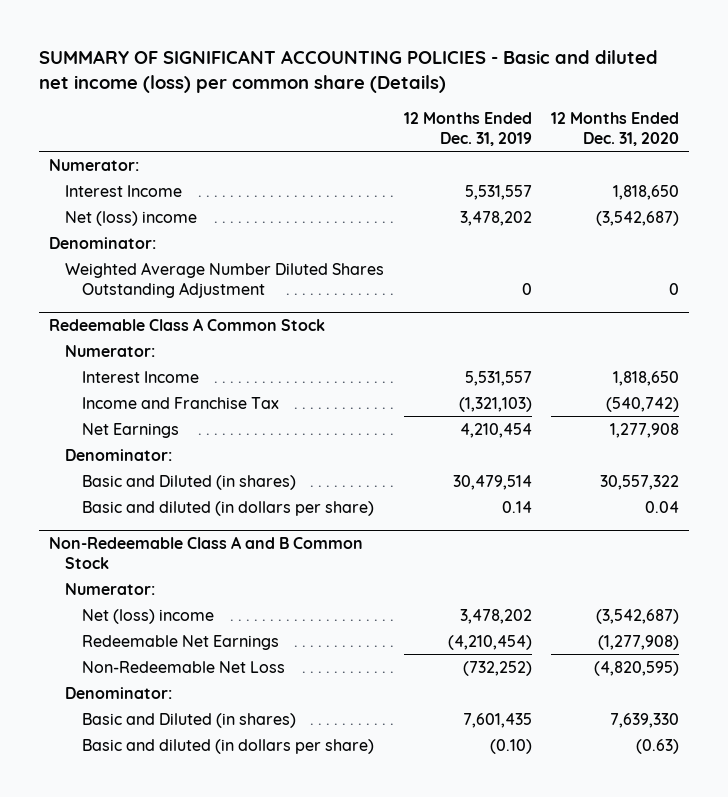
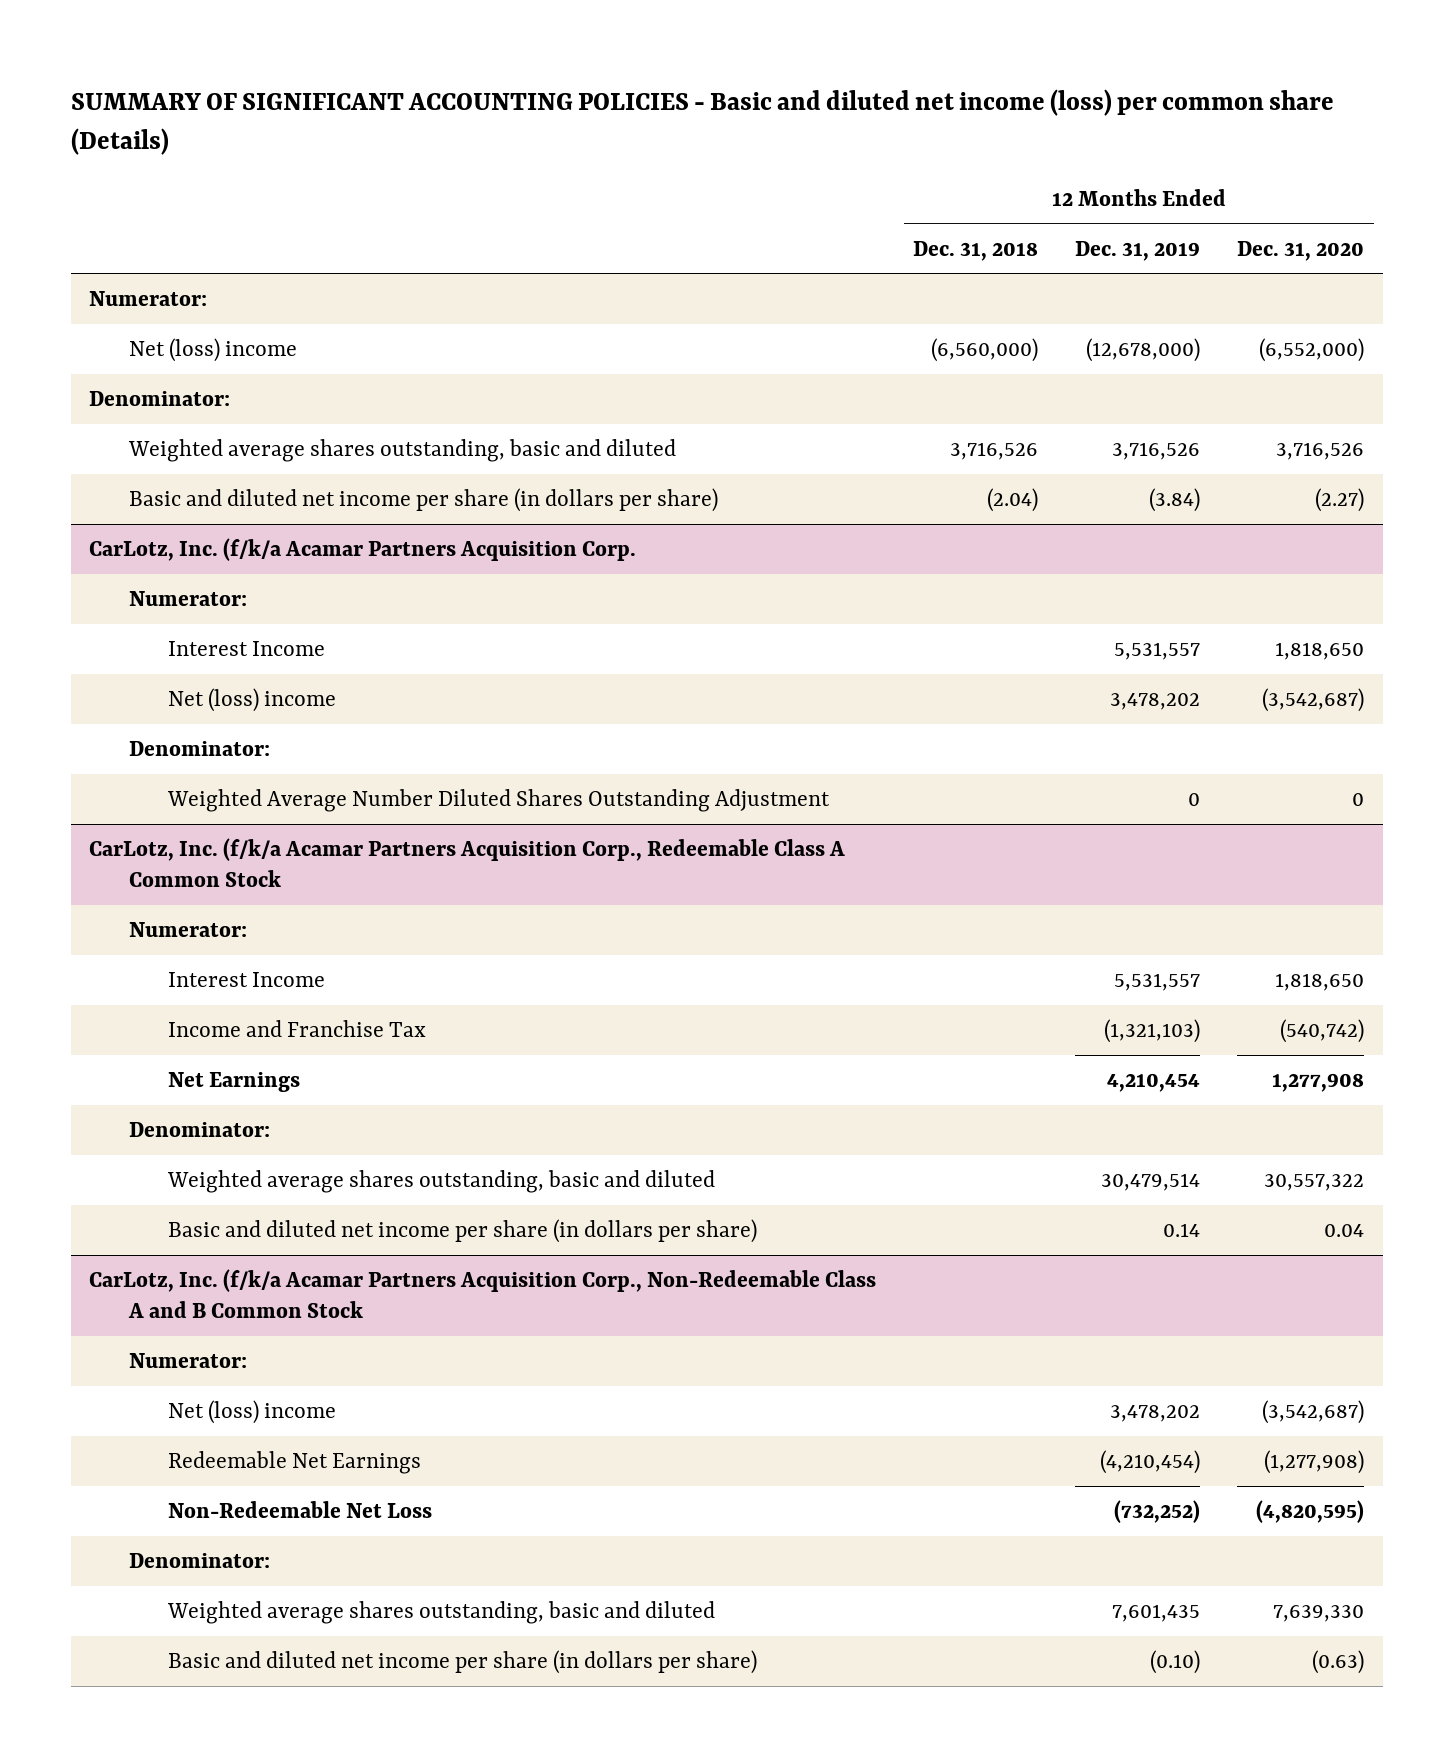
- | 12 Months Ended Dec. 31, 2019 | 12 Months Ended Dec. 31, 2020
+ | 12 Months Ended Dec. 31, 2018 | 12 Months Ended Dec. 31, 2019 | 12 Months Ended Dec. 31, 2020
+ Net (loss) income | (6,560,000) | (12,678,000) | (6,552,000)
+ Denominator:
+ Weighted average shares outstanding, basic and diluted | 3,716,526 | 3,716,526 | 3,716,526
+ Basic and diluted net income per share (in dollars per share) | (2.04) | (3.84) | (2.27)
+ CarLotz, Inc. (f/k/a Acamar Partners Acquisition Corp.
+ Numerator:
- Redeemable Class A Common Stock
+ CarLotz, Inc. (f/k/a Acamar Partners Acquisition Corp., Redeemable Class A Common Stock
- Basic and Diluted (in shares) | 30,479,514 | 30,557,322
- Basic and diluted (in dollars per share) | 0.14 | 0.04
- Non-Redeemable Class A and B Common Stock
+ Weighted average shares outstanding, basic and diluted | | 30,479,514 | 30,557,322
+ Basic and diluted net income per share (in dollars per share) | | 0.14 | 0.04
+ CarLotz, Inc. (f/k/a Acamar Partners Acquisition Corp., Non-Redeemable Class A and B Common Stock
- Basic and Diluted (in shares) | 7,601,435 | 7,639,330
- Basic and diluted (in dollars per share) | (0.10) | (0.63)
+ Weighted average shares outstanding, basic and diluted | | 7,601,435 | 7,639,330
+ Basic and diluted net income per share (in dollars per share) | | (0.10) | (0.63)

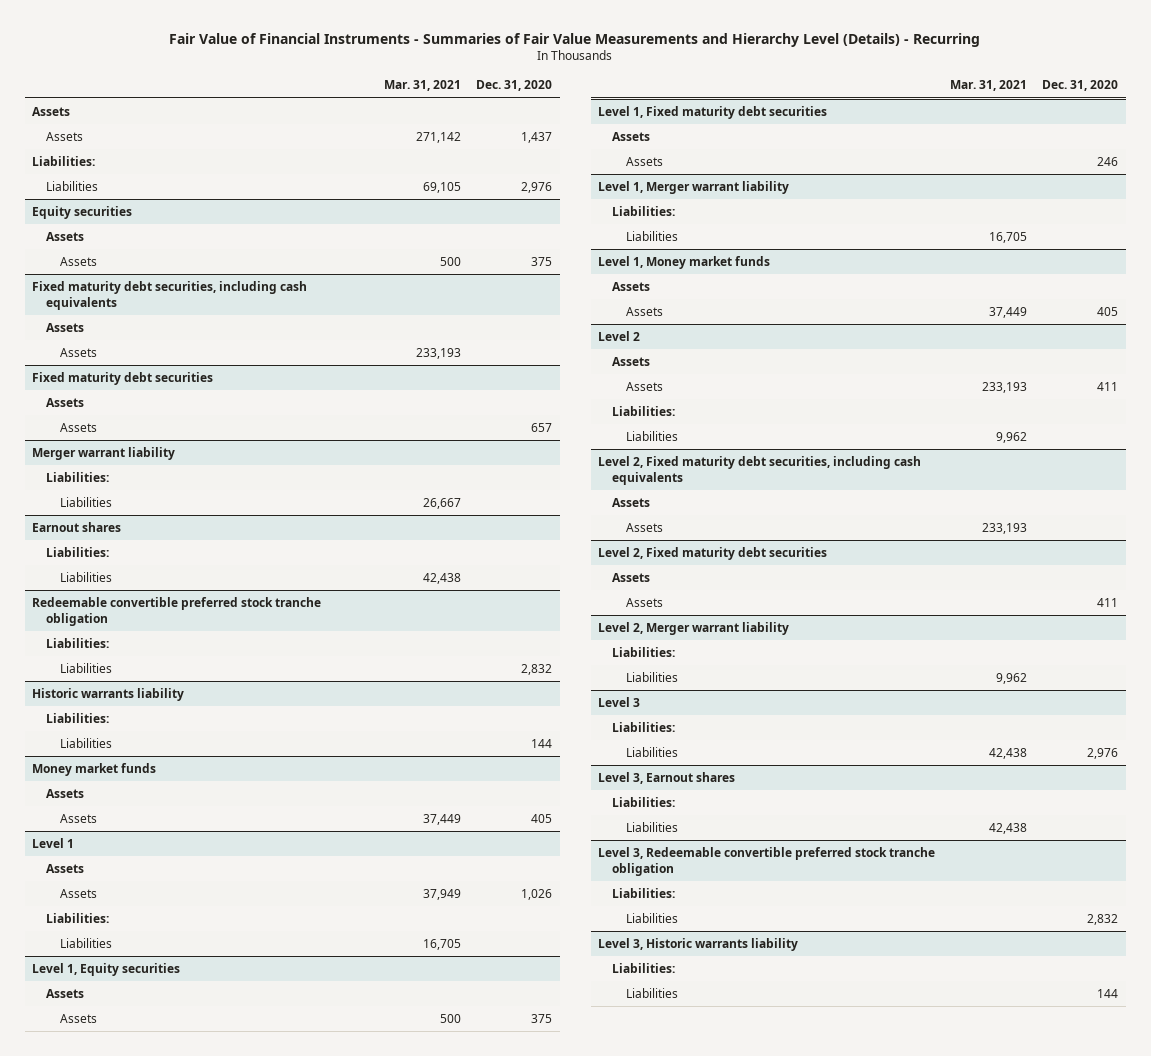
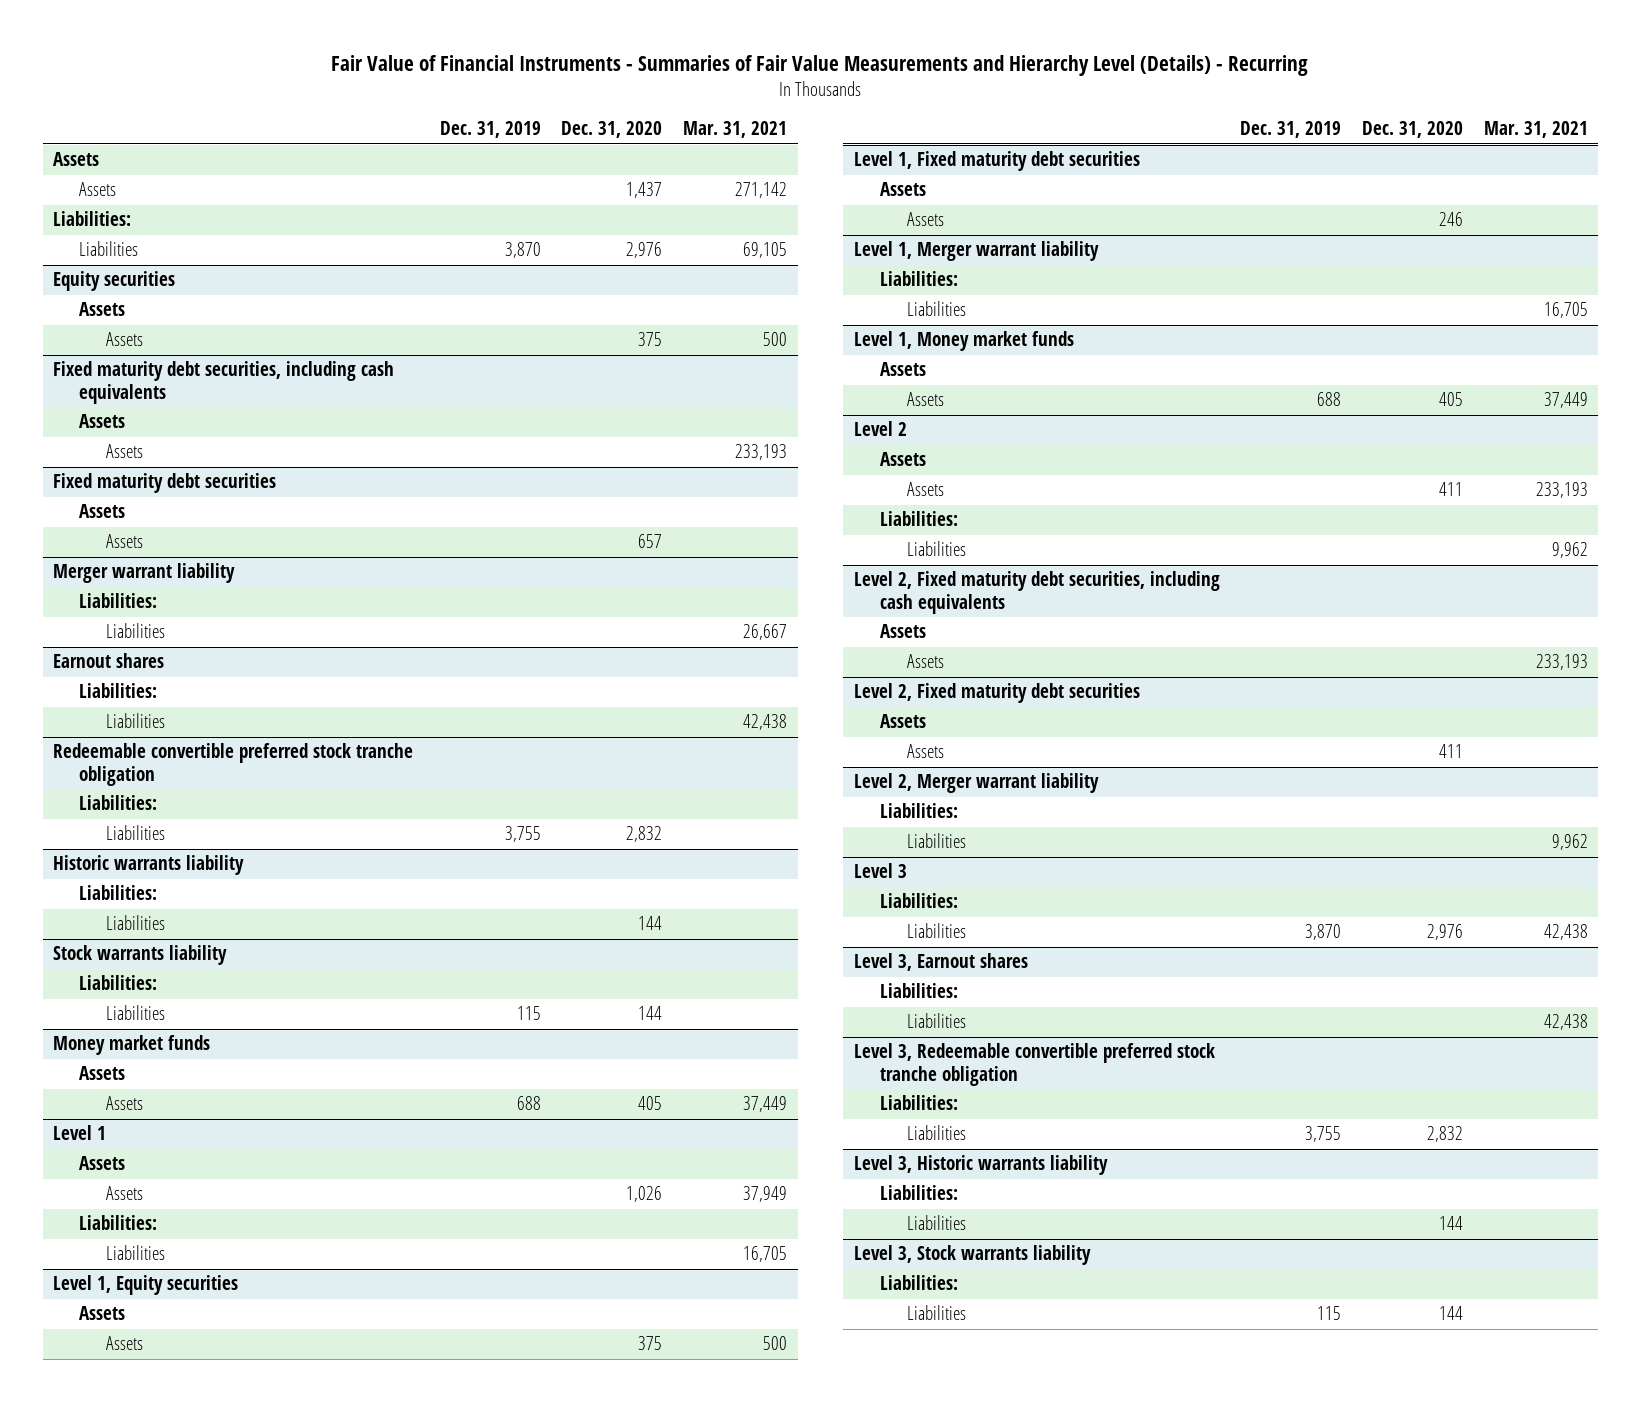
- | Mar. 31, 2021 | Dec. 31, 2020
+ | Dec. 31, 2019 | Dec. 31, 2020 | Mar. 31, 2021
+ Stock warrants liability
+ Liabilities:
+ Liabilities | 115 | 144 |
+ Level 3, Stock warrants liability
+ Liabilities:
+ Liabilities | 115 | 144 |

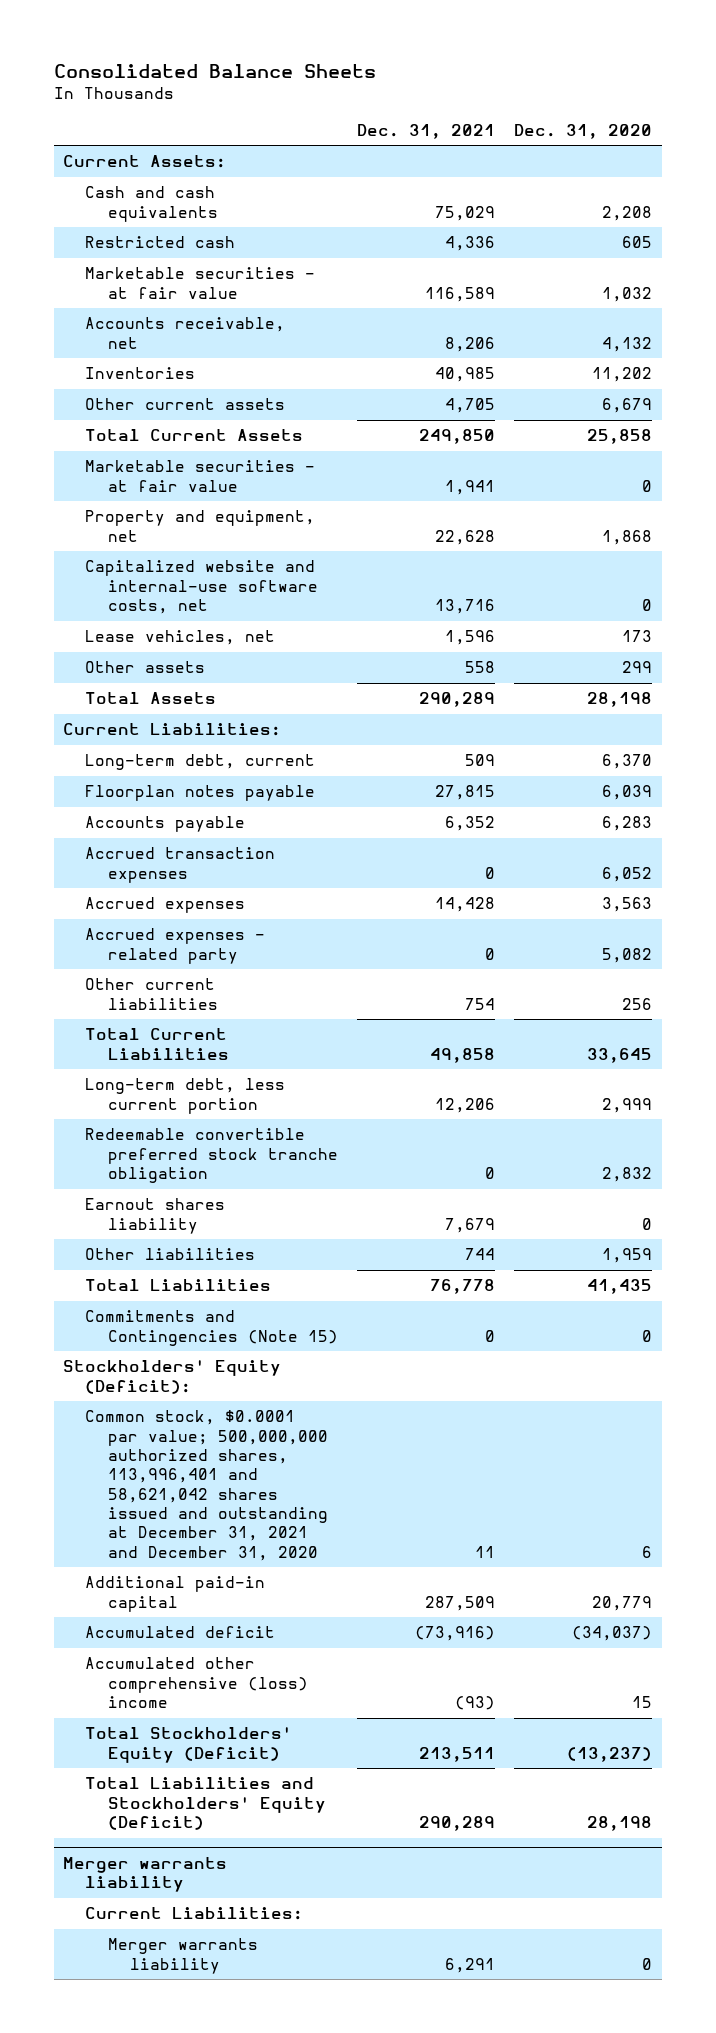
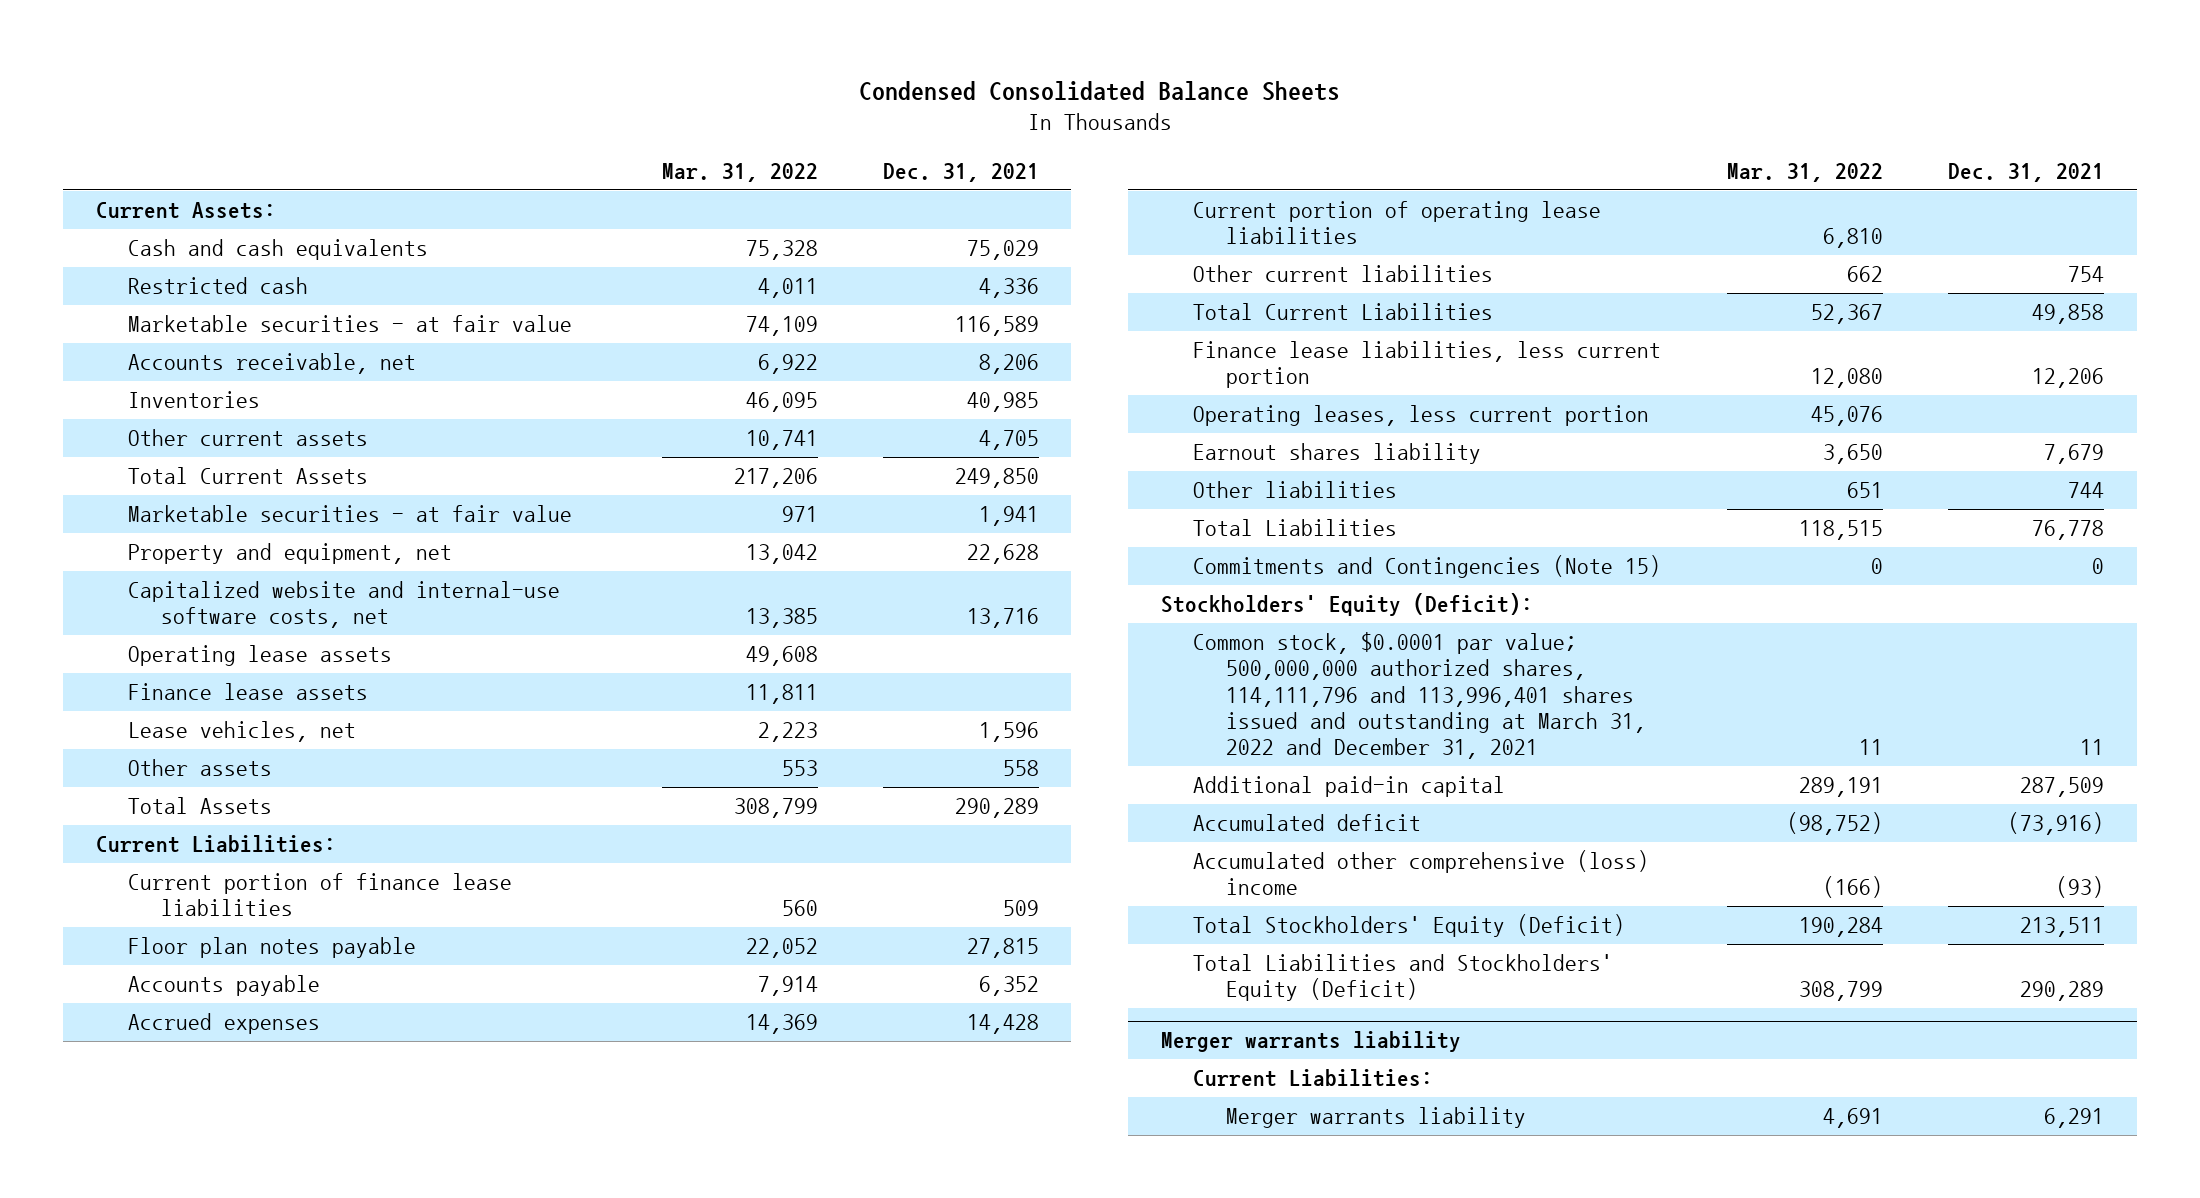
- Consolidated Balance Sheets
+ Condensed Consolidated Balance Sheets
- | Dec. 31, 2021 | Dec. 31, 2020
+ | Mar. 31, 2022 | Dec. 31, 2021
+ Operating lease assets | 49,608 |
+ Finance lease assets | 11,811 |
- Long-term debt, current | 509 | 6,370
- Floorplan notes payable | 27,815 | 6,039
+ Current portion of finance lease liabilities | 560 | 509
+ Floor plan notes payable | 22,052 | 27,815
- Accrued transaction expenses | 0 | 6,052
- Accrued expenses - related party | 0 | 5,082
+ Current portion of operating lease liabilities | 6,810 |
- Long-term debt, less current portion | 12,206 | 2,999
- Redeemable convertible preferred stock tranche obligation | 0 | 2,832
+ Finance lease liabilities, less current portion | 12,080 | 12,206
+ Operating leases, less current portion | 45,076 |
- Common stock, $0.0001 par value; 500,000,000 authorized shares, 113,996,401 and 58,621,042 shares issued and outstanding at December 31, 2021 and December 31, 2020 | 11 | 6
+ Common stock, $0.0001 par value; 500,000,000 authorized shares, 114,111,796 and 113,996,401 shares issued and outstanding at March 31, 2022 and December 31, 2021 | 11 | 11

